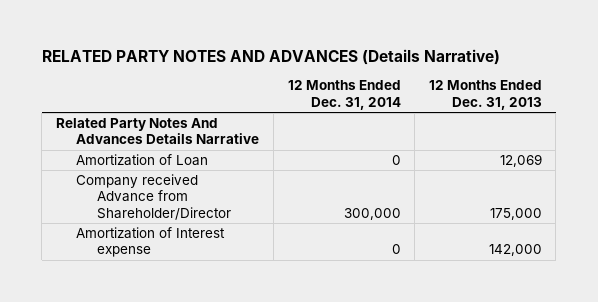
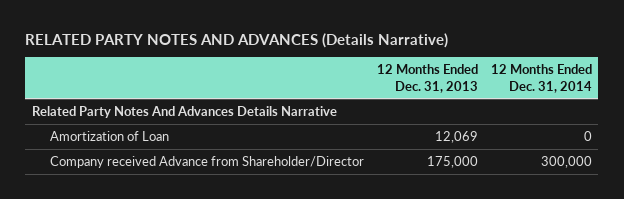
- | 12 Months Ended Dec. 31, 2014 | 12 Months Ended Dec. 31, 2013
+ | 12 Months Ended Dec. 31, 2013 | 12 Months Ended Dec. 31, 2014
- Amortization of Interest expense | 0 | 142,000

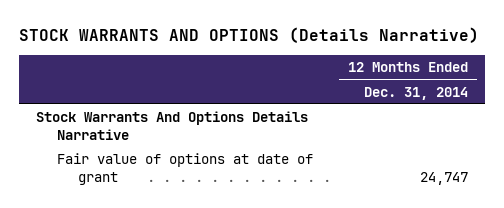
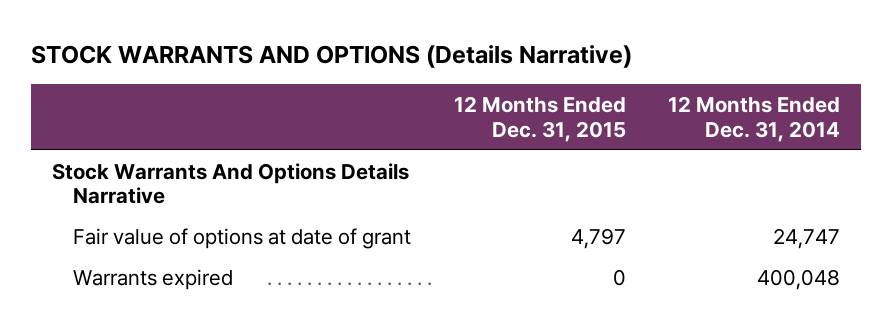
- | 12 Months Ended Dec. 31, 2014
+ | 12 Months Ended Dec. 31, 2015 | 12 Months Ended Dec. 31, 2014
+ Warrants expired | 0 | 400,048

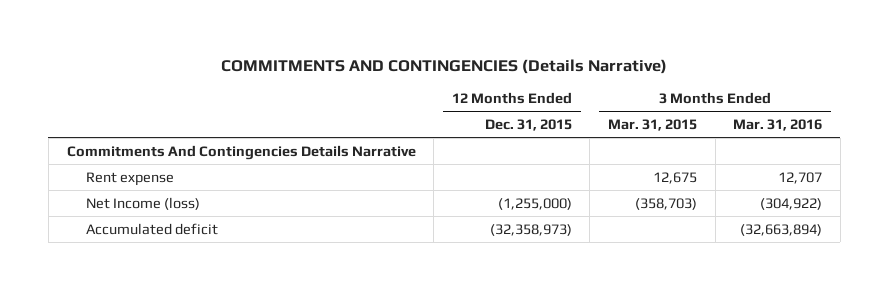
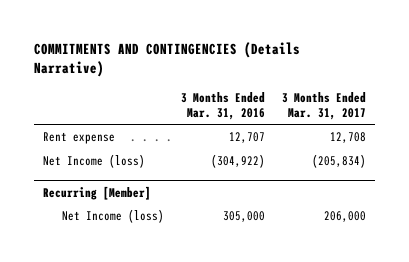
- | 12 Months Ended Dec. 31, 2015 | 3 Months Ended Mar. 31, 2015 | 3 Months Ended Mar. 31, 2016
+ | 3 Months Ended Mar. 31, 2016 | 3 Months Ended Mar. 31, 2017
- Commitments And Contingencies Details Narrative
- Accumulated deficit | (32,358,973) | | (32,663,894)
+ Recurring [Member]
+ Net Income (loss) | 305,000 | 206,000

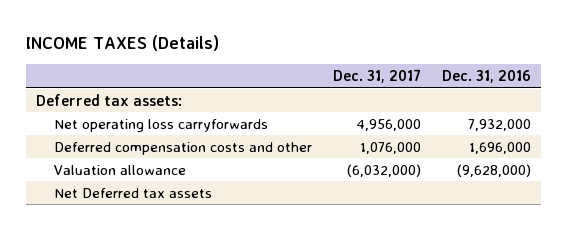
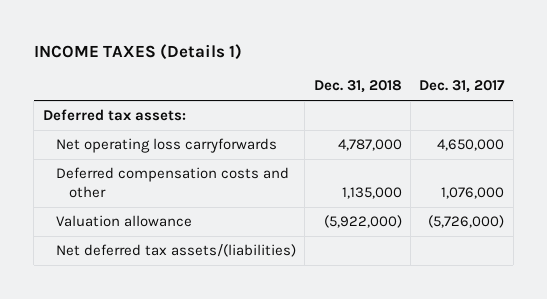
- INCOME TAXES (Details)
+ INCOME TAXES (Details 1)
- | Dec. 31, 2017 | Dec. 31, 2016
+ | Dec. 31, 2018 | Dec. 31, 2017
- Net operating loss carryforwards | 4,956,000 | 7,932,000
+ Net operating loss carryforwards | 4,787,000 | 4,650,000
- Valuation allowance | (6,032,000) | (9,628,000)
- Net Deferred tax assets
+ Valuation allowance | (5,922,000) | (5,726,000)
+ Net deferred tax assets/(liabilities)

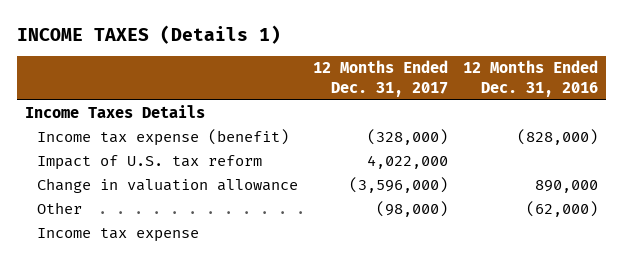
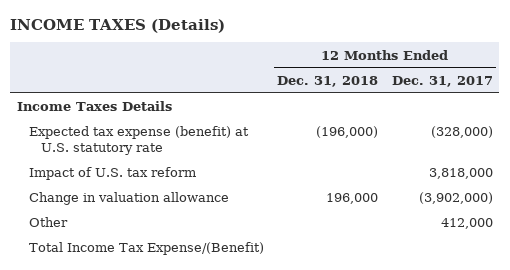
- INCOME TAXES (Details 1)
+ INCOME TAXES (Details)
- | 12 Months Ended Dec. 31, 2017 | 12 Months Ended Dec. 31, 2016
+ | 12 Months Ended Dec. 31, 2018 | 12 Months Ended Dec. 31, 2017
- Income tax expense (benefit) | (328,000) | (828,000)
- Impact of U.S. tax reform | 4,022,000 |
- Change in valuation allowance | (3,596,000) | 890,000
- Other | (98,000) | (62,000)
- Income tax expense
+ Expected tax expense (benefit) at U.S. statutory rate | (196,000) | (328,000)
+ Impact of U.S. tax reform | | 3,818,000
+ Change in valuation allowance | 196,000 | (3,902,000)
+ Other | | 412,000
+ Total Income Tax Expense/(Benefit)

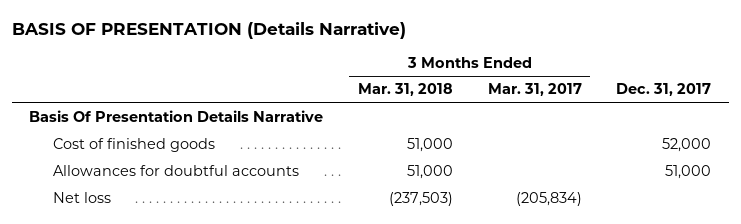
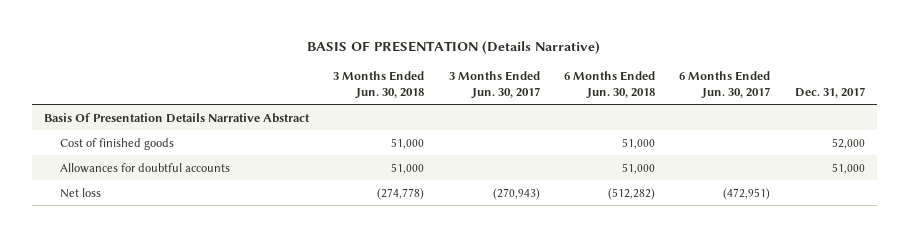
- | 3 Months Ended Mar. 31, 2018 | 3 Months Ended Mar. 31, 2017 | Dec. 31, 2017
+ | 3 Months Ended Jun. 30, 2018 | 3 Months Ended Jun. 30, 2017 | 6 Months Ended Jun. 30, 2018 | 6 Months Ended Jun. 30, 2017 | Dec. 31, 2017
- Basis Of Presentation Details Narrative
+ Basis Of Presentation Details Narrative Abstract

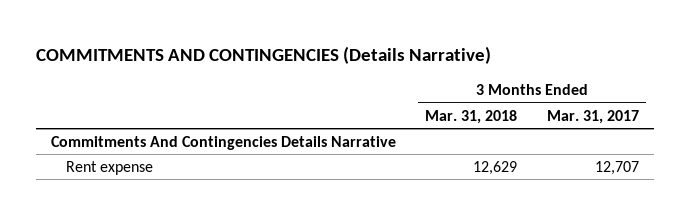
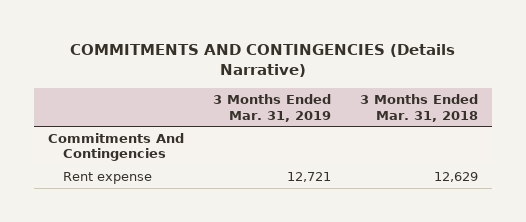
- | 3 Months Ended Mar. 31, 2018 | 3 Months Ended Mar. 31, 2017
+ | 3 Months Ended Mar. 31, 2019 | 3 Months Ended Mar. 31, 2018
- Commitments And Contingencies Details Narrative
+ Commitments And Contingencies

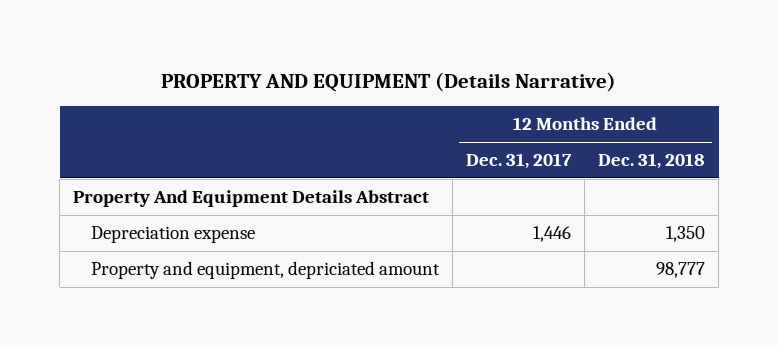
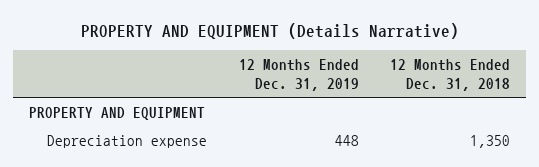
- | 12 Months Ended Dec. 31, 2017 | 12 Months Ended Dec. 31, 2018
+ | 12 Months Ended Dec. 31, 2019 | 12 Months Ended Dec. 31, 2018
- Property And Equipment Details Abstract
+ PROPERTY AND EQUIPMENT
- Property and equipment, depriciated amount | | 98,777

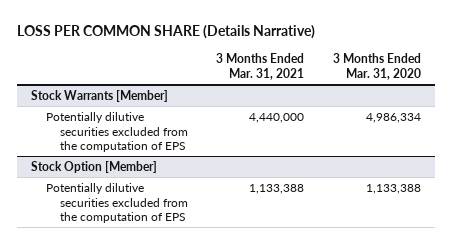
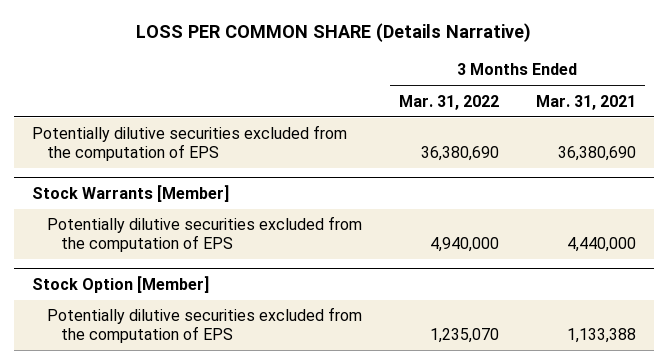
- | 3 Months Ended Mar. 31, 2021 | 3 Months Ended Mar. 31, 2020
+ | 3 Months Ended Mar. 31, 2022 | 3 Months Ended Mar. 31, 2021
+ Potentially dilutive securities excluded from the computation of EPS | 36,380,690 | 36,380,690

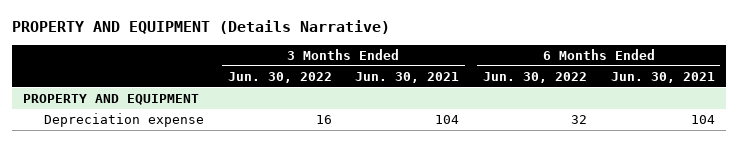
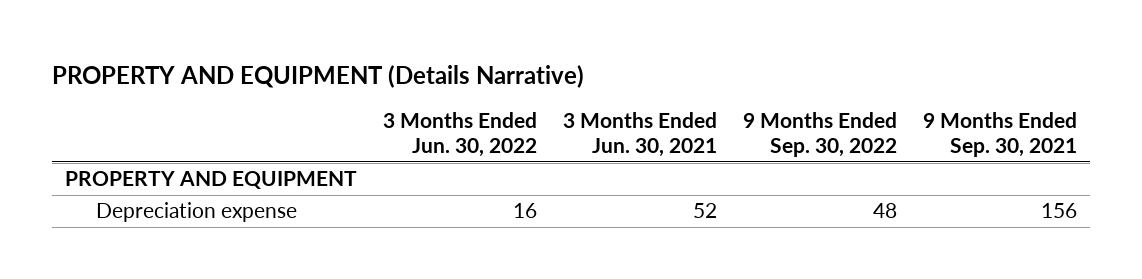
- | 3 Months Ended Jun. 30, 2022 | 3 Months Ended Jun. 30, 2021 | 6 Months Ended Jun. 30, 2022 | 6 Months Ended Jun. 30, 2021
+ | 3 Months Ended Jun. 30, 2022 | 3 Months Ended Jun. 30, 2021 | 9 Months Ended Sep. 30, 2022 | 9 Months Ended Sep. 30, 2021
- Depreciation expense | 16 | 104 | 32 | 104
+ Depreciation expense | 16 | 52 | 48 | 156

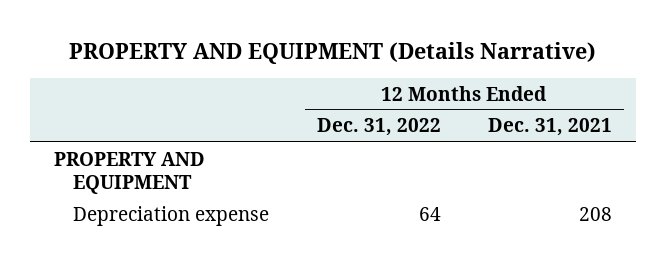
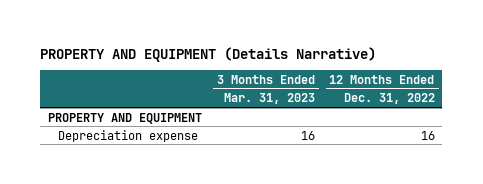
- | 12 Months Ended Dec. 31, 2022 | 12 Months Ended Dec. 31, 2021
+ | 3 Months Ended Mar. 31, 2023 | 12 Months Ended Dec. 31, 2022
- Depreciation expense | 64 | 208
+ Depreciation expense | 16 | 16

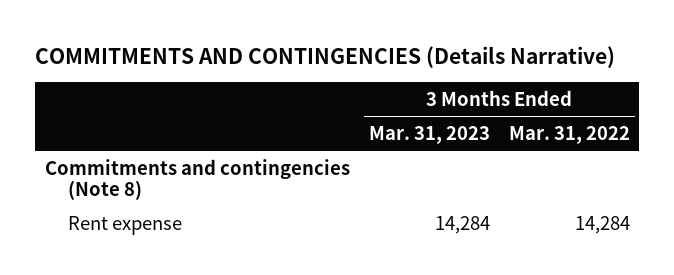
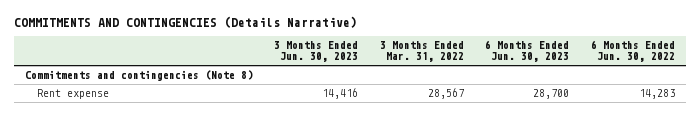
- | 3 Months Ended Mar. 31, 2023 | 3 Months Ended Mar. 31, 2022
+ | 3 Months Ended Jun. 30, 2023 | 3 Months Ended Mar. 31, 2022 | 6 Months Ended Jun. 30, 2023 | 6 Months Ended Jun. 30, 2022
- Rent expense | 14,284 | 14,284
+ Rent expense | 14,416 | 28,567 | 28,700 | 14,283

